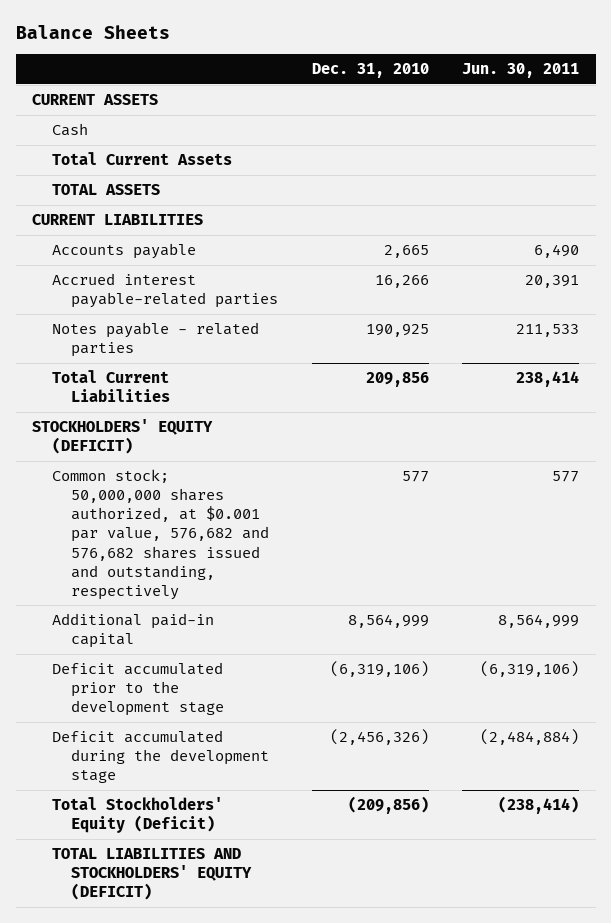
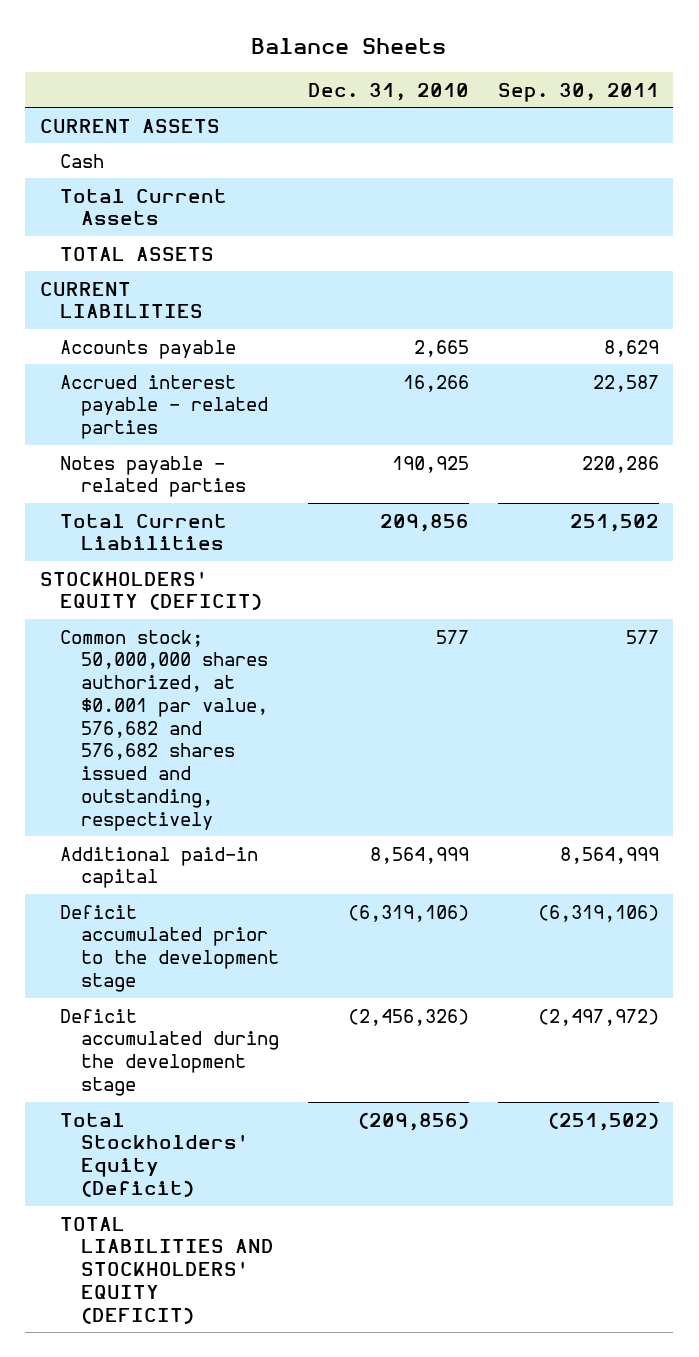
- | Dec. 31, 2010 | Jun. 30, 2011
+ | Dec. 31, 2010 | Sep. 30, 2011
- Accrued interest payable-related parties | 16,266 | 20,391
+ Accrued interest payable - related parties | 16,266 | 22,587

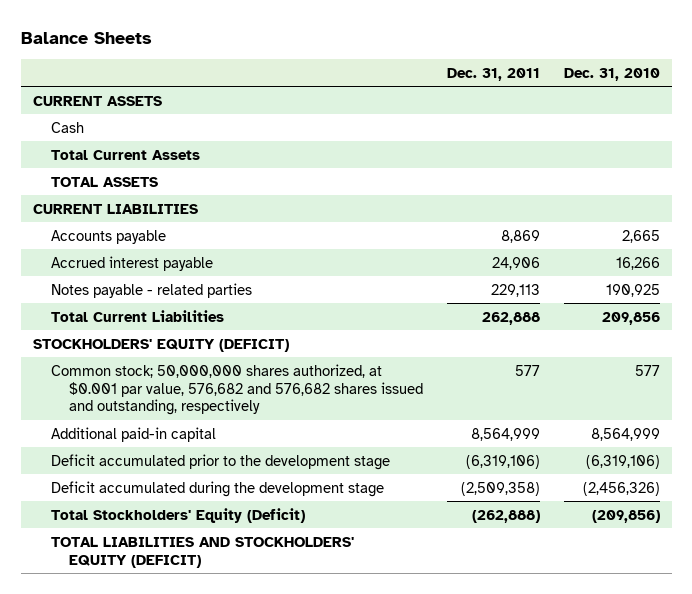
- | Dec. 31, 2010 | Sep. 30, 2011
+ | Dec. 31, 2011 | Dec. 31, 2010
- Accrued interest payable - related parties | 16,266 | 22,587
+ Accrued interest payable | 24,906 | 16,266

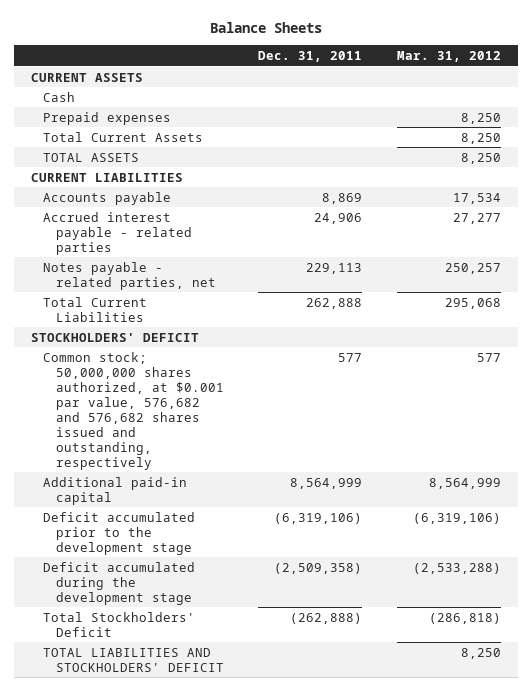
- | Dec. 31, 2011 | Dec. 31, 2010
+ | Dec. 31, 2011 | Mar. 31, 2012
+ Prepaid expenses | | 8,250
- Accrued interest payable | 24,906 | 16,266
- Notes payable - related parties | 229,113 | 190,925
+ Accrued interest payable - related parties | 24,906 | 27,277
+ Notes payable - related parties, net | 229,113 | 250,257
- STOCKHOLDERS' EQUITY (DEFICIT)
+ STOCKHOLDERS' DEFICIT
- Total Stockholders' Equity (Deficit) | (262,888) | (209,856)
- TOTAL LIABILITIES AND STOCKHOLDERS' EQUITY (DEFICIT)
+ Total Stockholders' Deficit | (262,888) | (286,818)
+ TOTAL LIABILITIES AND STOCKHOLDERS' DEFICIT | | 8,250

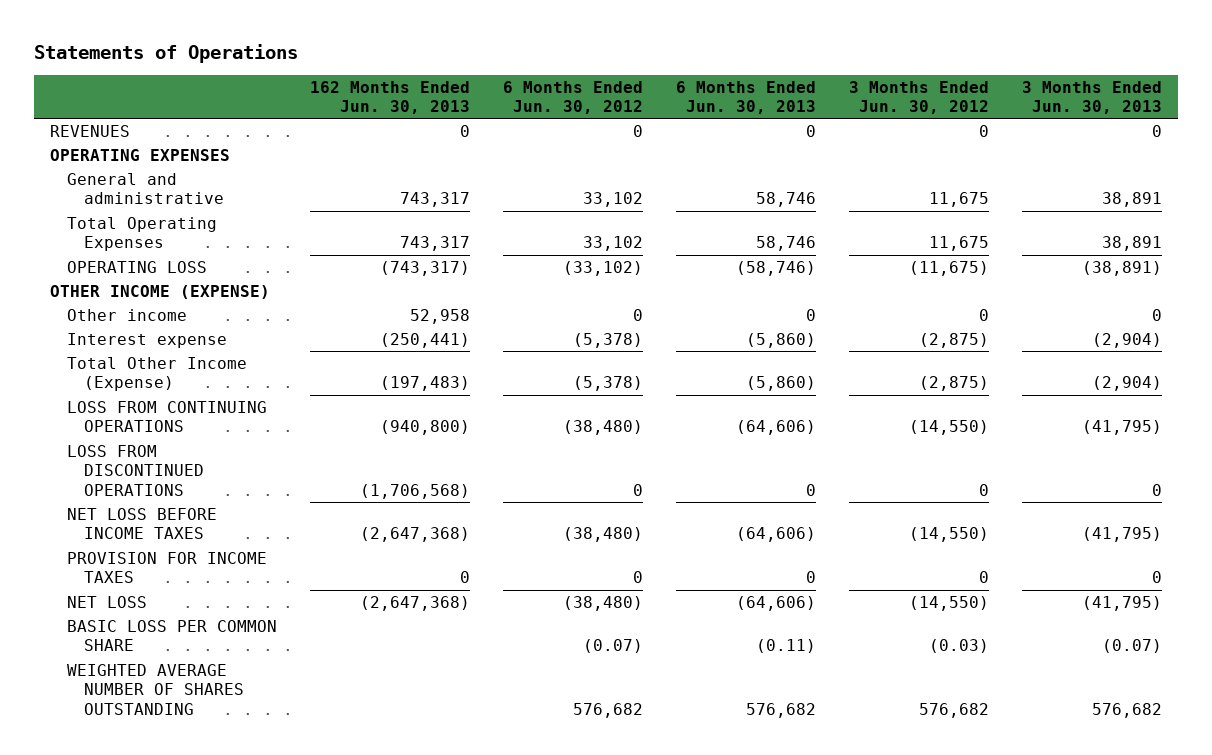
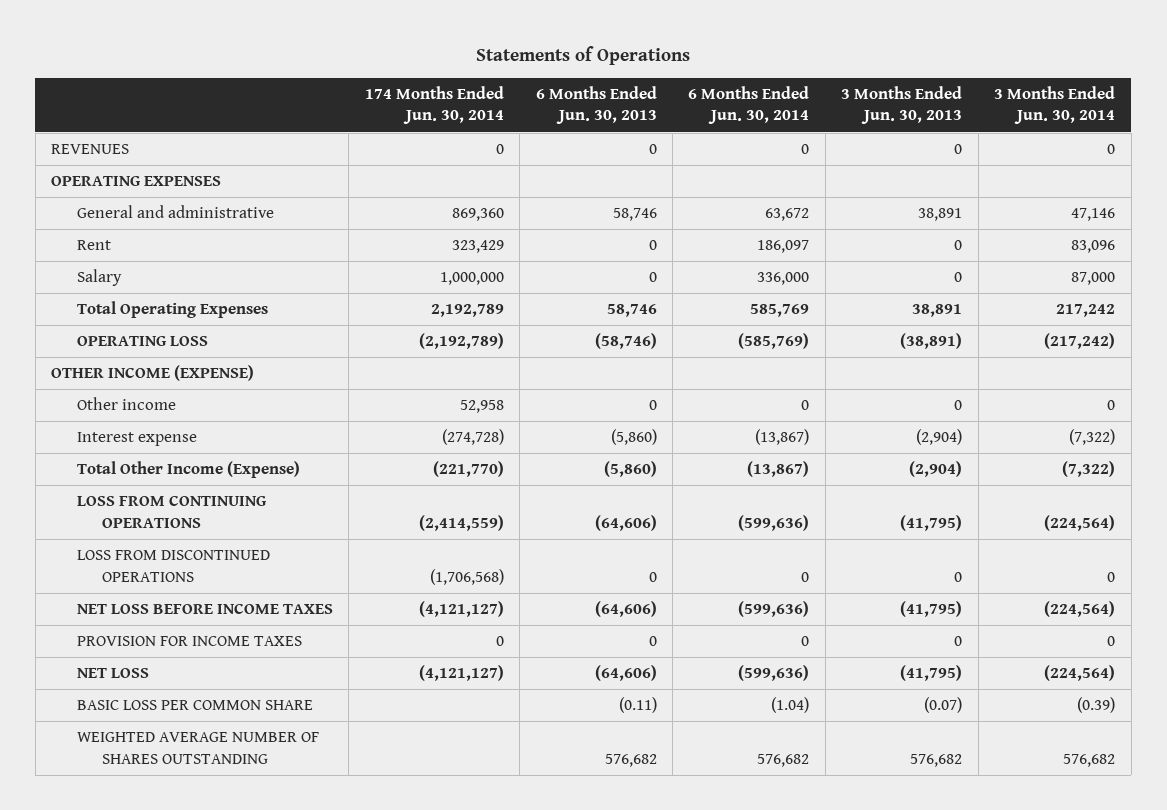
- | 162 Months Ended Jun. 30, 2013 | 6 Months Ended Jun. 30, 2012 | 6 Months Ended Jun. 30, 2013 | 3 Months Ended Jun. 30, 2012 | 3 Months Ended Jun. 30, 2013
+ | 174 Months Ended Jun. 30, 2014 | 6 Months Ended Jun. 30, 2013 | 6 Months Ended Jun. 30, 2014 | 3 Months Ended Jun. 30, 2013 | 3 Months Ended Jun. 30, 2014
+ Rent | 323,429 | 0 | 186,097 | 0 | 83,096
+ Salary | 1,000,000 | 0 | 336,000 | 0 | 87,000

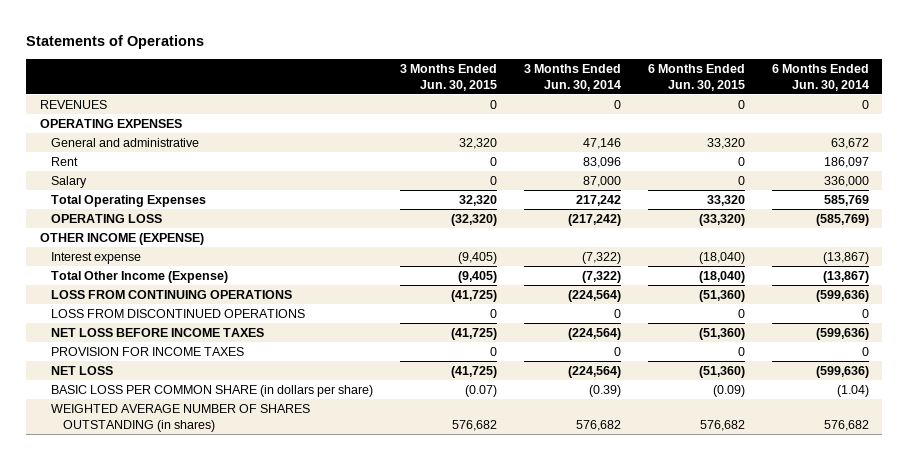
- | 174 Months Ended Jun. 30, 2014 | 6 Months Ended Jun. 30, 2013 | 6 Months Ended Jun. 30, 2014 | 3 Months Ended Jun. 30, 2013 | 3 Months Ended Jun. 30, 2014
+ | 3 Months Ended Jun. 30, 2015 | 3 Months Ended Jun. 30, 2014 | 6 Months Ended Jun. 30, 2015 | 6 Months Ended Jun. 30, 2014
- Other income | 52,958 | 0 | 0 | 0 | 0
- BASIC LOSS PER COMMON SHARE | | (0.11) | (1.04) | (0.07) | (0.39)
- WEIGHTED AVERAGE NUMBER OF SHARES OUTSTANDING | | 576,682 | 576,682 | 576,682 | 576,682
+ BASIC LOSS PER COMMON SHARE (in dollars per share) | (0.07) | (0.39) | (0.09) | (1.04)
+ WEIGHTED AVERAGE NUMBER OF SHARES OUTSTANDING (in shares) | 576,682 | 576,682 | 576,682 | 576,682

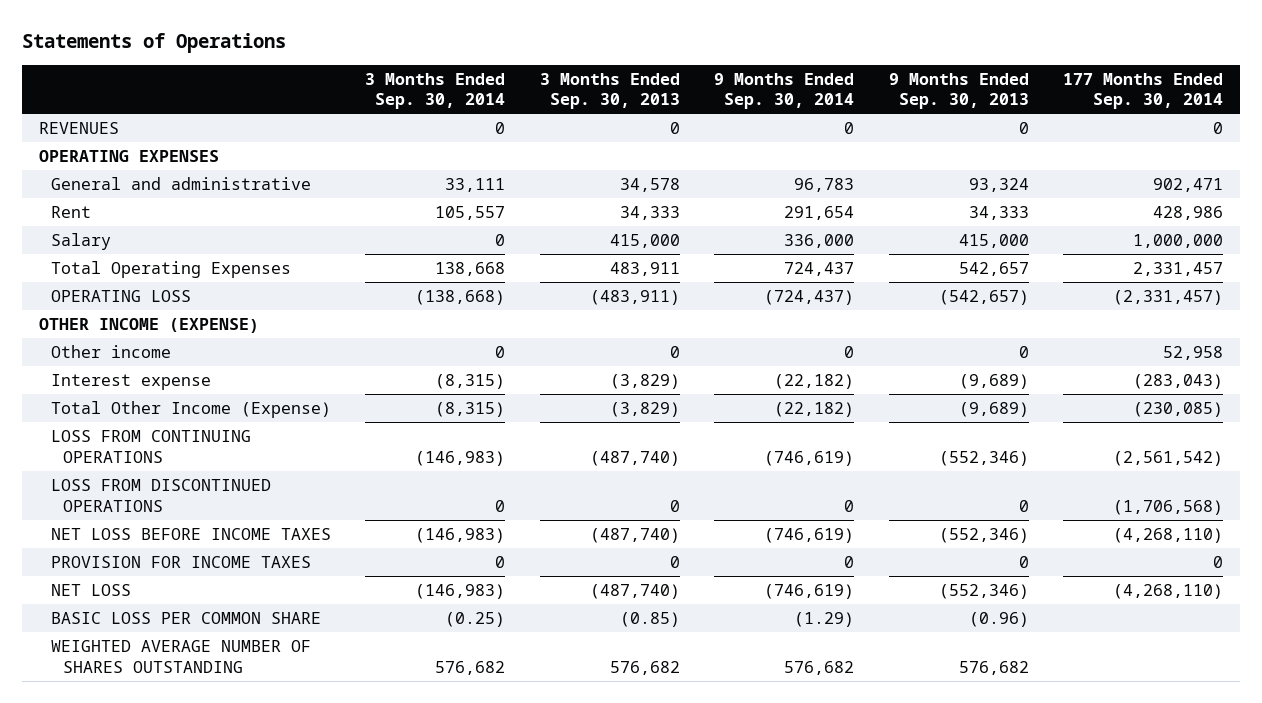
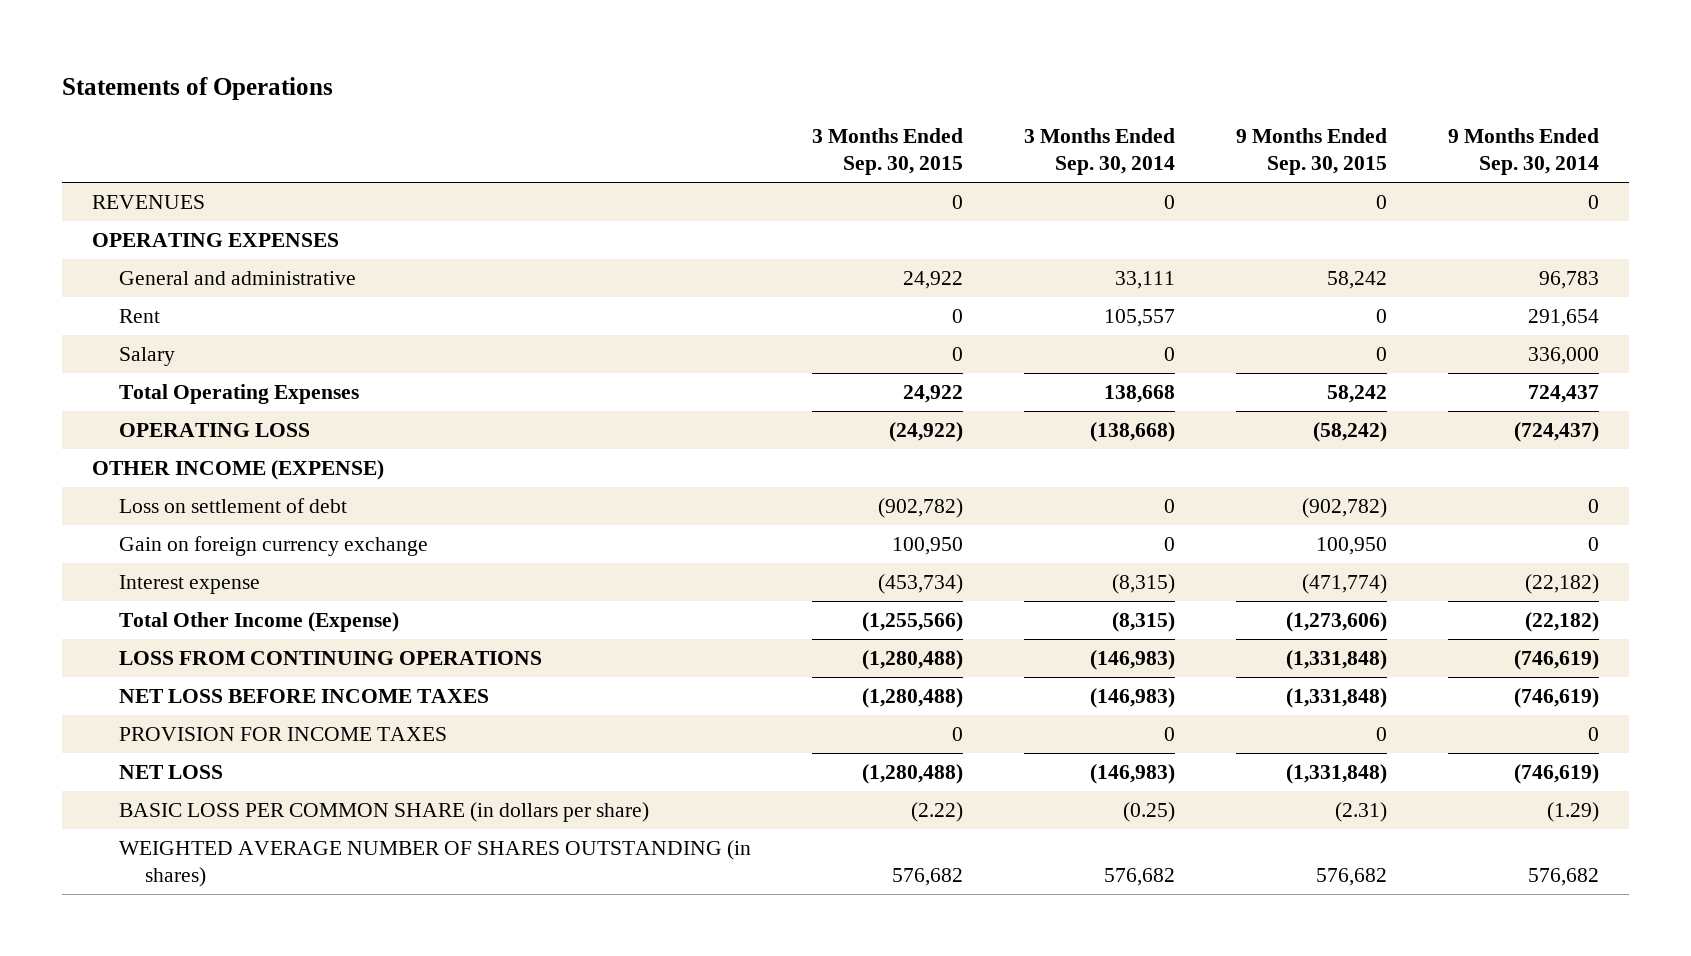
- | 3 Months Ended Sep. 30, 2014 | 3 Months Ended Sep. 30, 2013 | 9 Months Ended Sep. 30, 2014 | 9 Months Ended Sep. 30, 2013 | 177 Months Ended Sep. 30, 2014
+ | 3 Months Ended Sep. 30, 2015 | 3 Months Ended Sep. 30, 2014 | 9 Months Ended Sep. 30, 2015 | 9 Months Ended Sep. 30, 2014
- Other income | 0 | 0 | 0 | 0 | 52,958
+ Loss on settlement of debt | (902,782) | 0 | (902,782) | 0
+ Gain on foreign currency exchange | 100,950 | 0 | 100,950 | 0
- LOSS FROM DISCONTINUED OPERATIONS | 0 | 0 | 0 | 0 | (1,706,568)
- BASIC LOSS PER COMMON SHARE | (0.25) | (0.85) | (1.29) | (0.96) |
- WEIGHTED AVERAGE NUMBER OF SHARES OUTSTANDING | 576,682 | 576,682 | 576,682 | 576,682 |
+ BASIC LOSS PER COMMON SHARE (in dollars per share) | (2.22) | (0.25) | (2.31) | (1.29)
+ WEIGHTED AVERAGE NUMBER OF SHARES OUTSTANDING (in shares) | 576,682 | 576,682 | 576,682 | 576,682

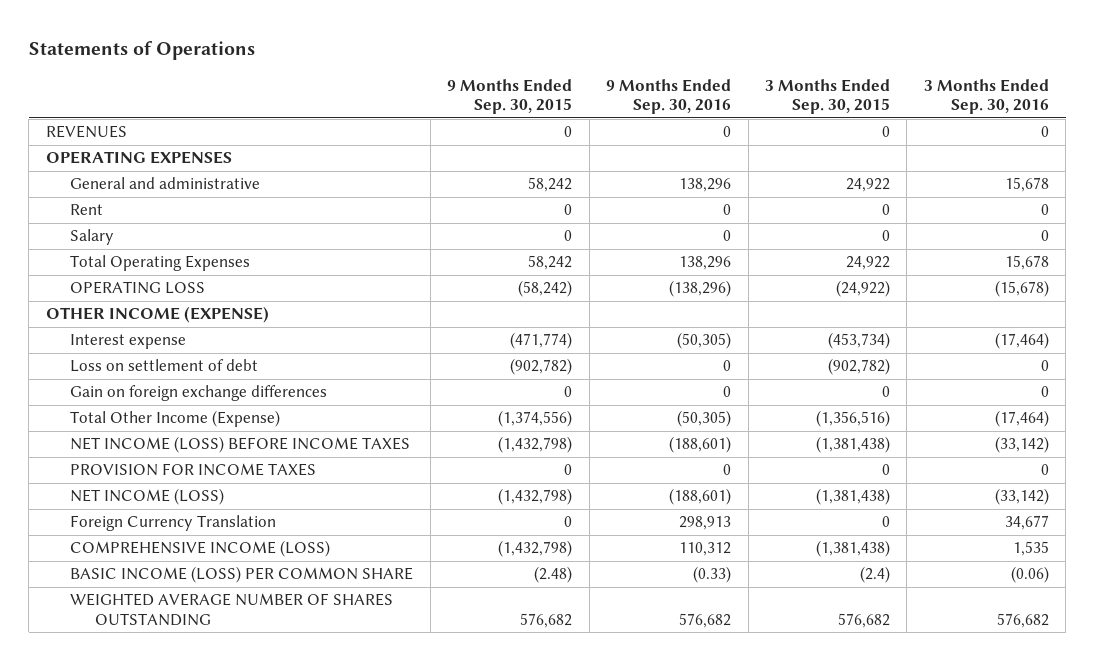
- | 3 Months Ended Sep. 30, 2015 | 3 Months Ended Sep. 30, 2014 | 9 Months Ended Sep. 30, 2015 | 9 Months Ended Sep. 30, 2014
+ | 9 Months Ended Sep. 30, 2015 | 9 Months Ended Sep. 30, 2016 | 3 Months Ended Sep. 30, 2015 | 3 Months Ended Sep. 30, 2016
- Gain on foreign currency exchange | 100,950 | 0 | 100,950 | 0
- Total Other Income (Expense) | (1,255,566) | (8,315) | (1,273,606) | (22,182)
- LOSS FROM CONTINUING OPERATIONS | (1,280,488) | (146,983) | (1,331,848) | (746,619)
- NET LOSS BEFORE INCOME TAXES | (1,280,488) | (146,983) | (1,331,848) | (746,619)
moved down: Loss on settlement of debt | (902,782) | 0 | (902,782) | 0
+ Gain on foreign exchange differences | 0 | 0 | 0 | 0
+ Total Other Income (Expense) | (1,374,556) | (50,305) | (1,356,516) | (17,464)
+ NET INCOME (LOSS) BEFORE INCOME TAXES | (1,432,798) | (188,601) | (1,381,438) | (33,142)
- NET LOSS | (1,280,488) | (146,983) | (1,331,848) | (746,619)
- BASIC LOSS PER COMMON SHARE (in dollars per share) | (2.22) | (0.25) | (2.31) | (1.29)
- WEIGHTED AVERAGE NUMBER OF SHARES OUTSTANDING (in shares) | 576,682 | 576,682 | 576,682 | 576,682
+ NET INCOME (LOSS) | (1,432,798) | (188,601) | (1,381,438) | (33,142)
+ Foreign Currency Translation | 0 | 298,913 | 0 | 34,677
+ COMPREHENSIVE INCOME (LOSS) | (1,432,798) | 110,312 | (1,381,438) | 1,535
+ BASIC INCOME (LOSS) PER COMMON SHARE | (2.48) | (0.33) | (2.4) | (0.06)
+ WEIGHTED AVERAGE NUMBER OF SHARES OUTSTANDING | 576,682 | 576,682 | 576,682 | 576,682

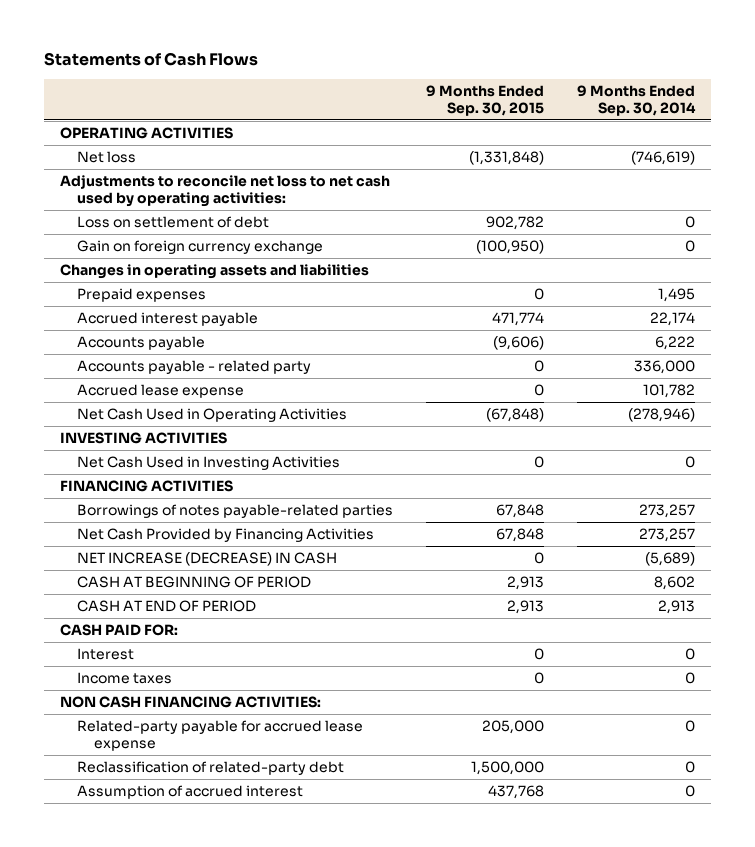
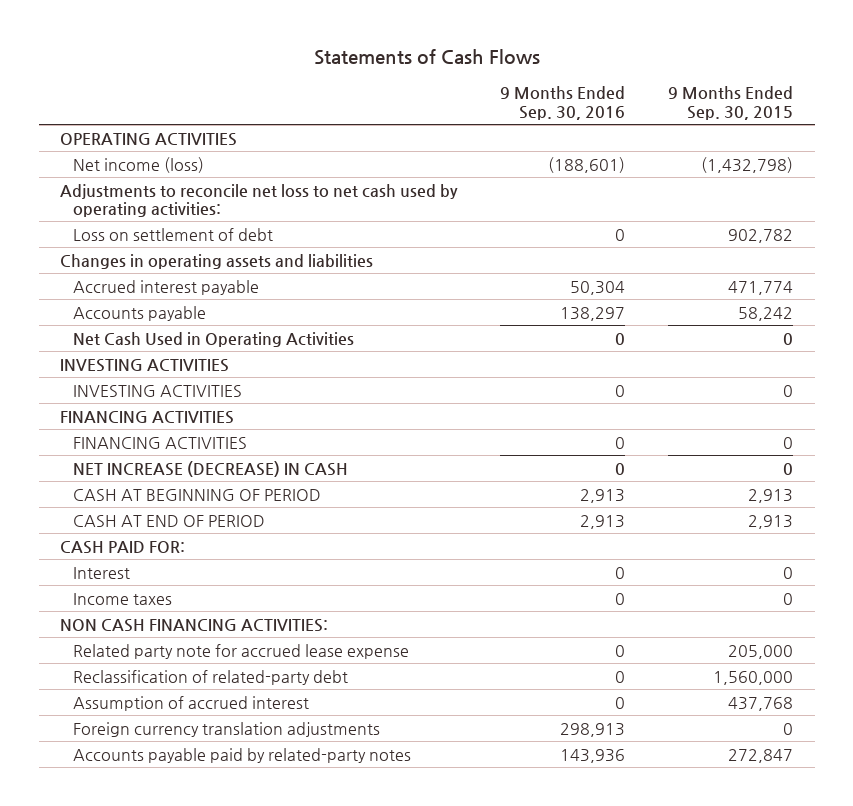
- | 9 Months Ended Sep. 30, 2015 | 9 Months Ended Sep. 30, 2014
+ | 9 Months Ended Sep. 30, 2016 | 9 Months Ended Sep. 30, 2015
- Net loss | (1,331,848) | (746,619)
+ Net income (loss) | (188,601) | (1,432,798)
- Gain on foreign currency exchange | (100,950) | 0
- Prepaid expenses | 0 | 1,495
- Accounts payable | (9,606) | 6,222
- Accounts payable - related party | 0 | 336,000
- Accrued lease expense | 0 | 101,782
- Net Cash Used in Operating Activities | (67,848) | (278,946)
+ Accounts payable | 138,297 | 58,242
+ Net Cash Used in Operating Activities | 0 | 0
- Net Cash Used in Investing Activities | 0 | 0
+ INVESTING ACTIVITIES | 0 | 0
- Borrowings of notes payable-related parties | 67,848 | 273,257
- Net Cash Provided by Financing Activities | 67,848 | 273,257
+ FINANCING ACTIVITIES | 0 | 0
- Related-party payable for accrued lease expense | 205,000 | 0
- Reclassification of related-party debt | 1,500,000 | 0
+ Related party note for accrued lease expense | 0 | 205,000
+ Reclassification of related-party debt | 0 | 1,560,000
+ Foreign currency translation adjustments | 298,913 | 0
+ Accounts payable paid by related-party notes | 143,936 | 272,847

